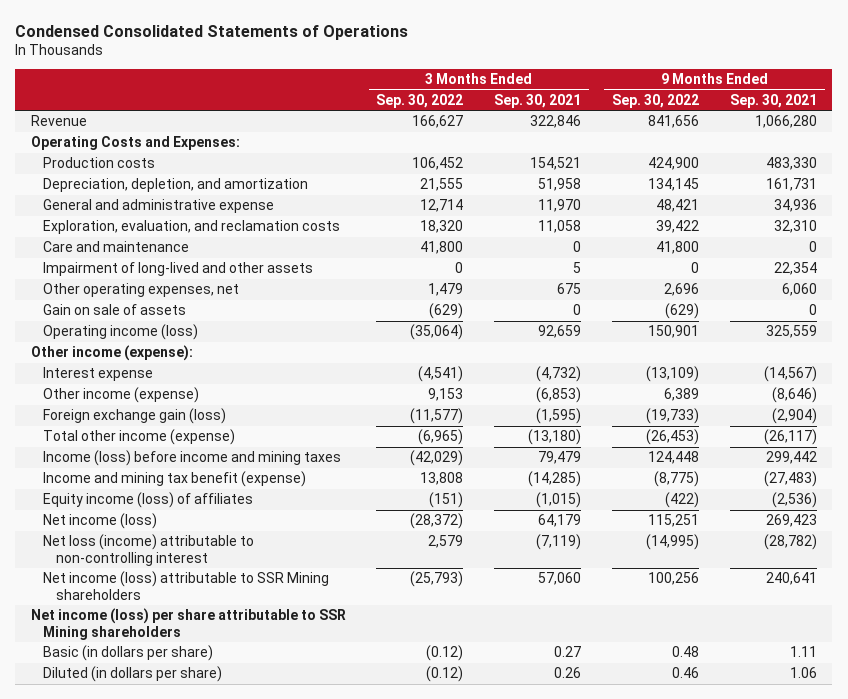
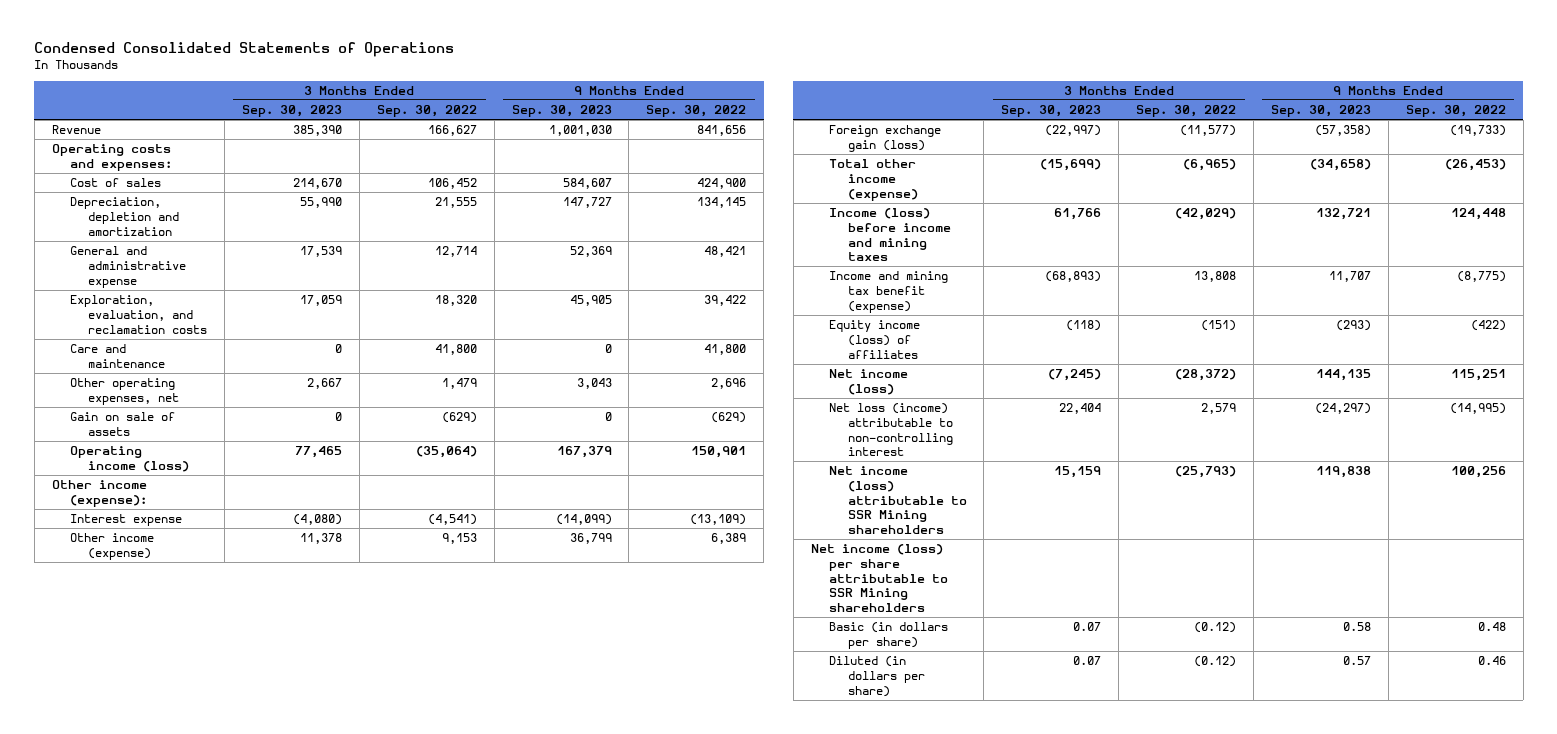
- | 3 Months Ended Sep. 30, 2022 | 3 Months Ended Sep. 30, 2021 | 9 Months Ended Sep. 30, 2022 | 9 Months Ended Sep. 30, 2021
+ | 3 Months Ended Sep. 30, 2023 | 3 Months Ended Sep. 30, 2022 | 9 Months Ended Sep. 30, 2023 | 9 Months Ended Sep. 30, 2022
- Operating Costs and Expenses:
- Production costs | 106,452 | 154,521 | 424,900 | 483,330
- Depreciation, depletion, and amortization | 21,555 | 51,958 | 134,145 | 161,731
+ Operating costs and expenses:
+ Cost of sales | 214,670 | 106,452 | 584,607 | 424,900
+ Depreciation, depletion and amortization | 55,990 | 21,555 | 147,727 | 134,145
- Impairment of long-lived and other assets | 0 | 5 | 0 | 22,354

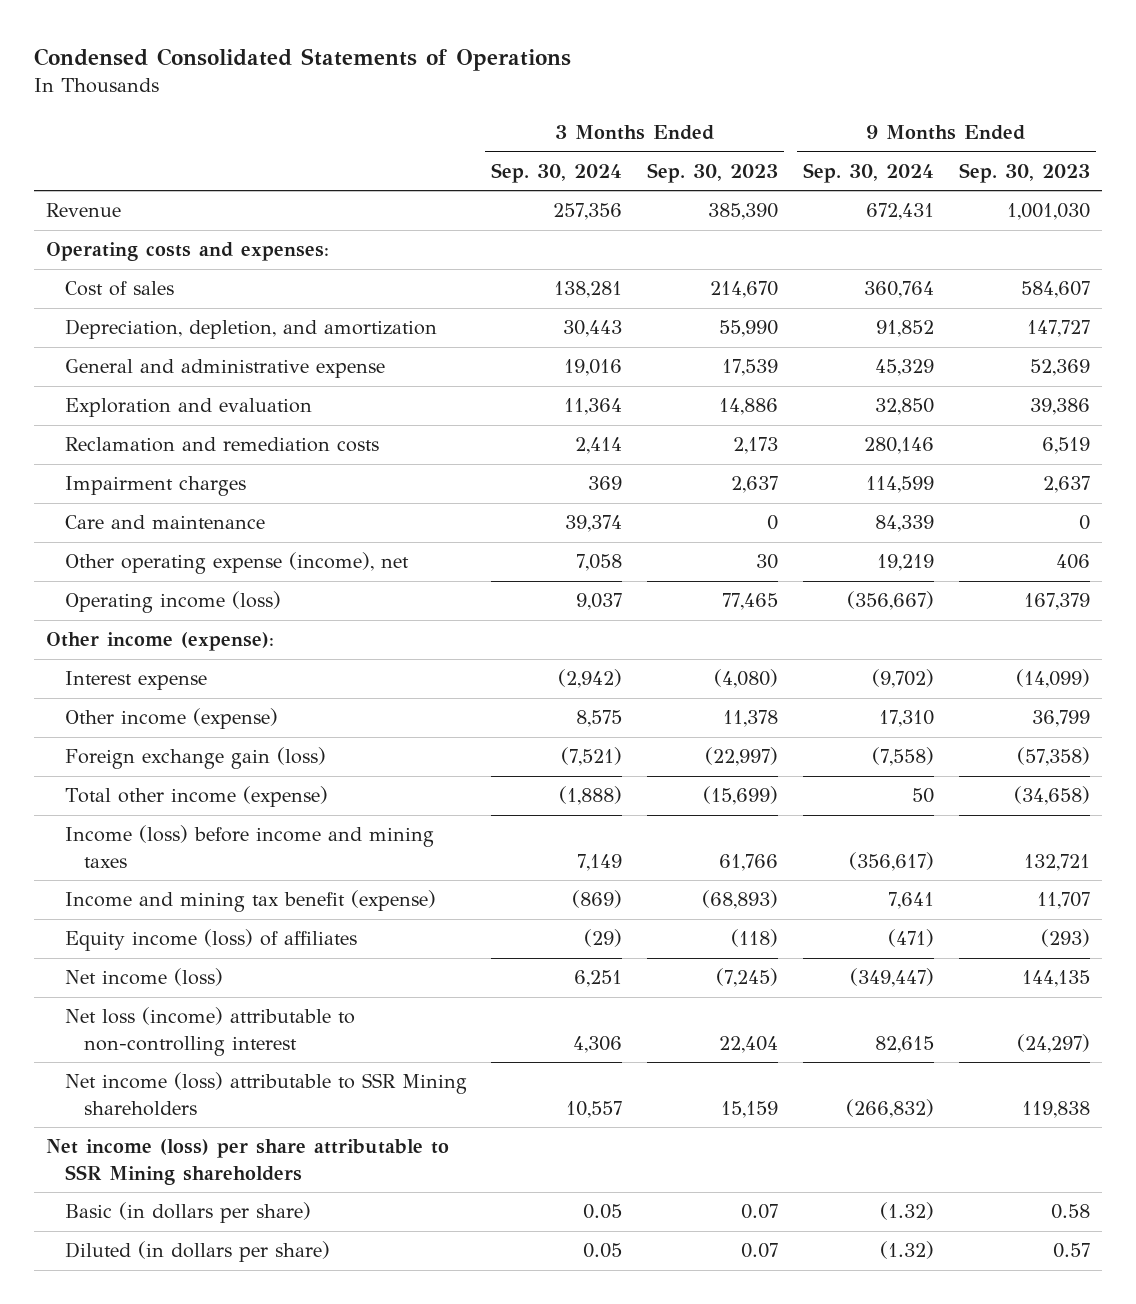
- | 3 Months Ended Sep. 30, 2023 | 3 Months Ended Sep. 30, 2022 | 9 Months Ended Sep. 30, 2023 | 9 Months Ended Sep. 30, 2022
+ | 3 Months Ended Sep. 30, 2024 | 3 Months Ended Sep. 30, 2023 | 9 Months Ended Sep. 30, 2024 | 9 Months Ended Sep. 30, 2023
- Depreciation, depletion and amortization | 55,990 | 21,555 | 147,727 | 134,145
+ Depreciation, depletion, and amortization | 30,443 | 55,990 | 91,852 | 147,727
- Exploration, evaluation, and reclamation costs | 17,059 | 18,320 | 45,905 | 39,422
+ Exploration and evaluation | 11,364 | 14,886 | 32,850 | 39,386
+ Reclamation and remediation costs | 2,414 | 2,173 | 280,146 | 6,519
+ Impairment charges | 369 | 2,637 | 114,599 | 2,637
- Other operating expenses, net | 2,667 | 1,479 | 3,043 | 2,696
- Gain on sale of assets | 0 | (629) | 0 | (629)
+ Other operating expense (income), net | 7,058 | 30 | 19,219 | 406

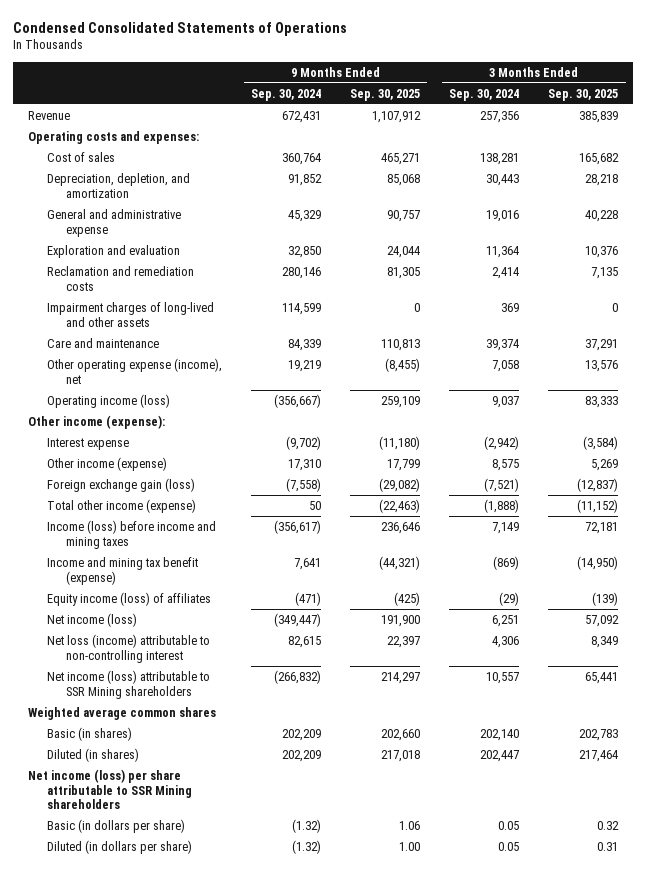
- | 3 Months Ended Sep. 30, 2024 | 3 Months Ended Sep. 30, 2023 | 9 Months Ended Sep. 30, 2024 | 9 Months Ended Sep. 30, 2023
+ | 9 Months Ended Sep. 30, 2024 | 9 Months Ended Sep. 30, 2025 | 3 Months Ended Sep. 30, 2024 | 3 Months Ended Sep. 30, 2025
- Impairment charges | 369 | 2,637 | 114,599 | 2,637
+ Impairment charges of long-lived and other assets | 114,599 | 0 | 369 | 0
+ Weighted average common shares
+ Basic (in shares) | 202,209 | 202,660 | 202,140 | 202,783
+ Diluted (in shares) | 202,209 | 217,018 | 202,447 | 217,464

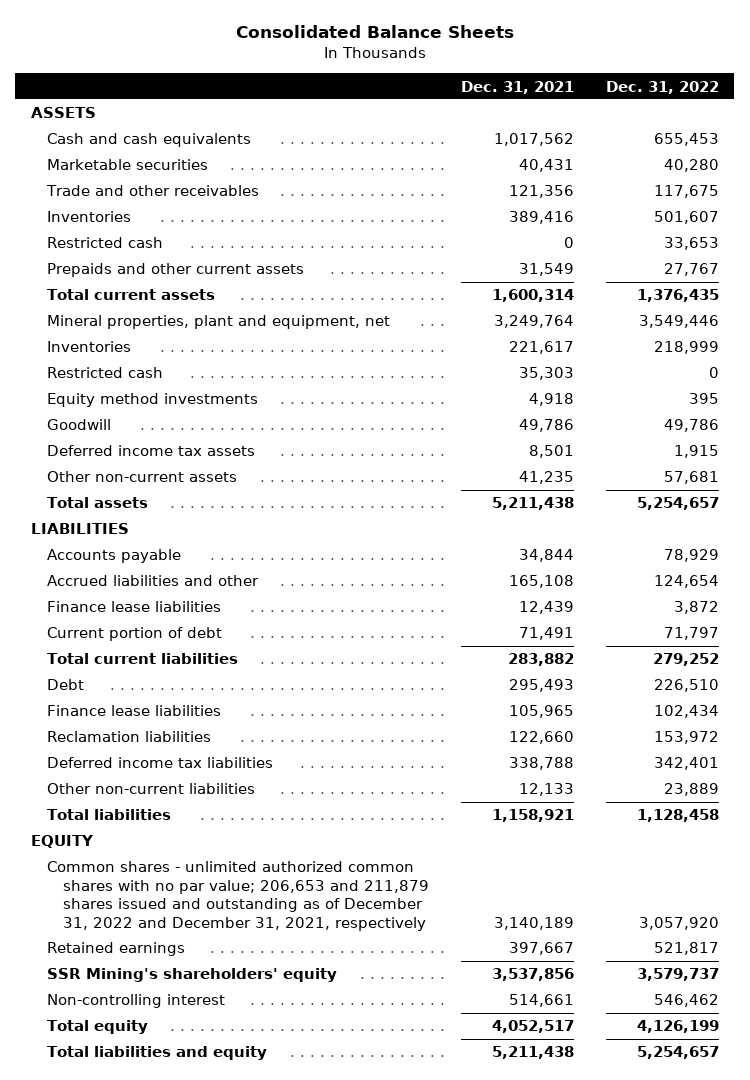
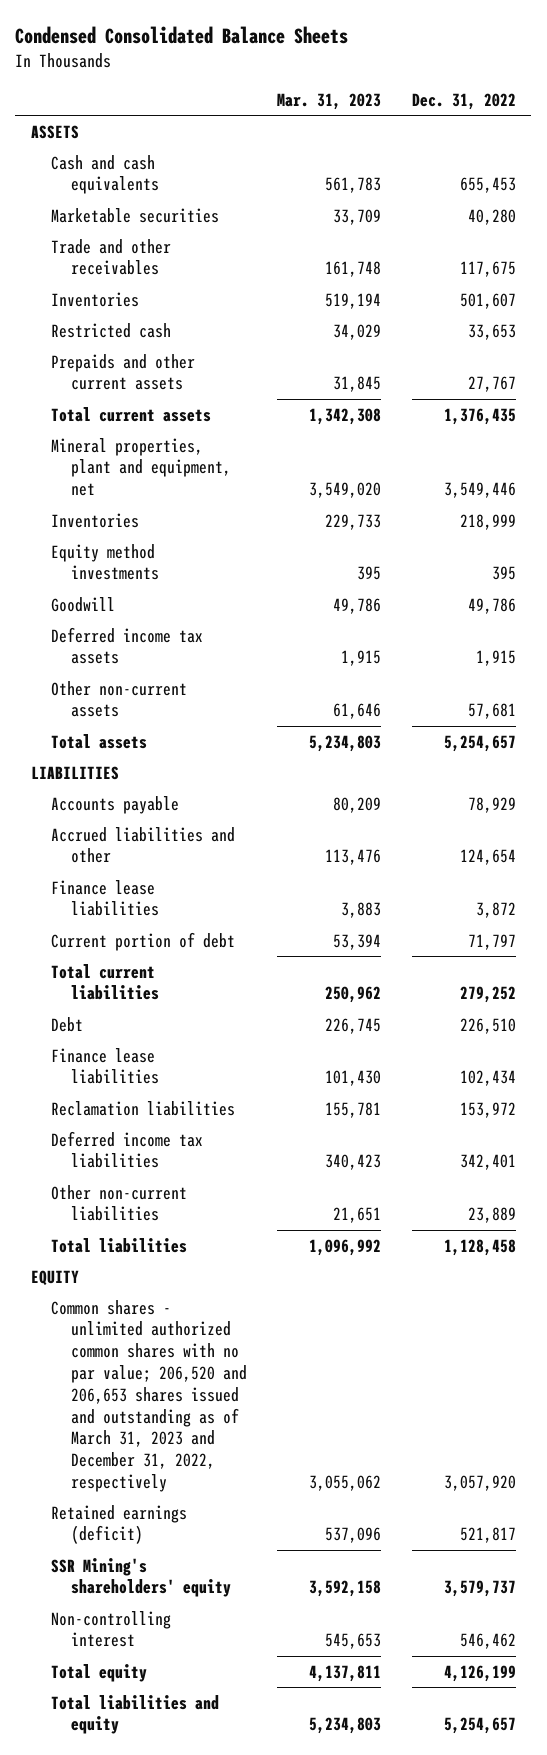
- Consolidated Balance Sheets
+ Condensed Consolidated Balance Sheets
- | Dec. 31, 2021 | Dec. 31, 2022
+ | Mar. 31, 2023 | Dec. 31, 2022
- Restricted cash | 35,303 | 0
- Common shares - unlimited authorized common shares with no par value; 206,653 and 211,879 shares issued and outstanding as of December 31, 2022 and December 31, 2021, respectively | 3,140,189 | 3,057,920
- Retained earnings | 397,667 | 521,817
+ Common shares - unlimited authorized common shares with no par value; 206,520 and 206,653 shares issued and outstanding as of March 31, 2023 and December 31, 2022, respectively | 3,055,062 | 3,057,920
+ Retained earnings (deficit) | 537,096 | 521,817

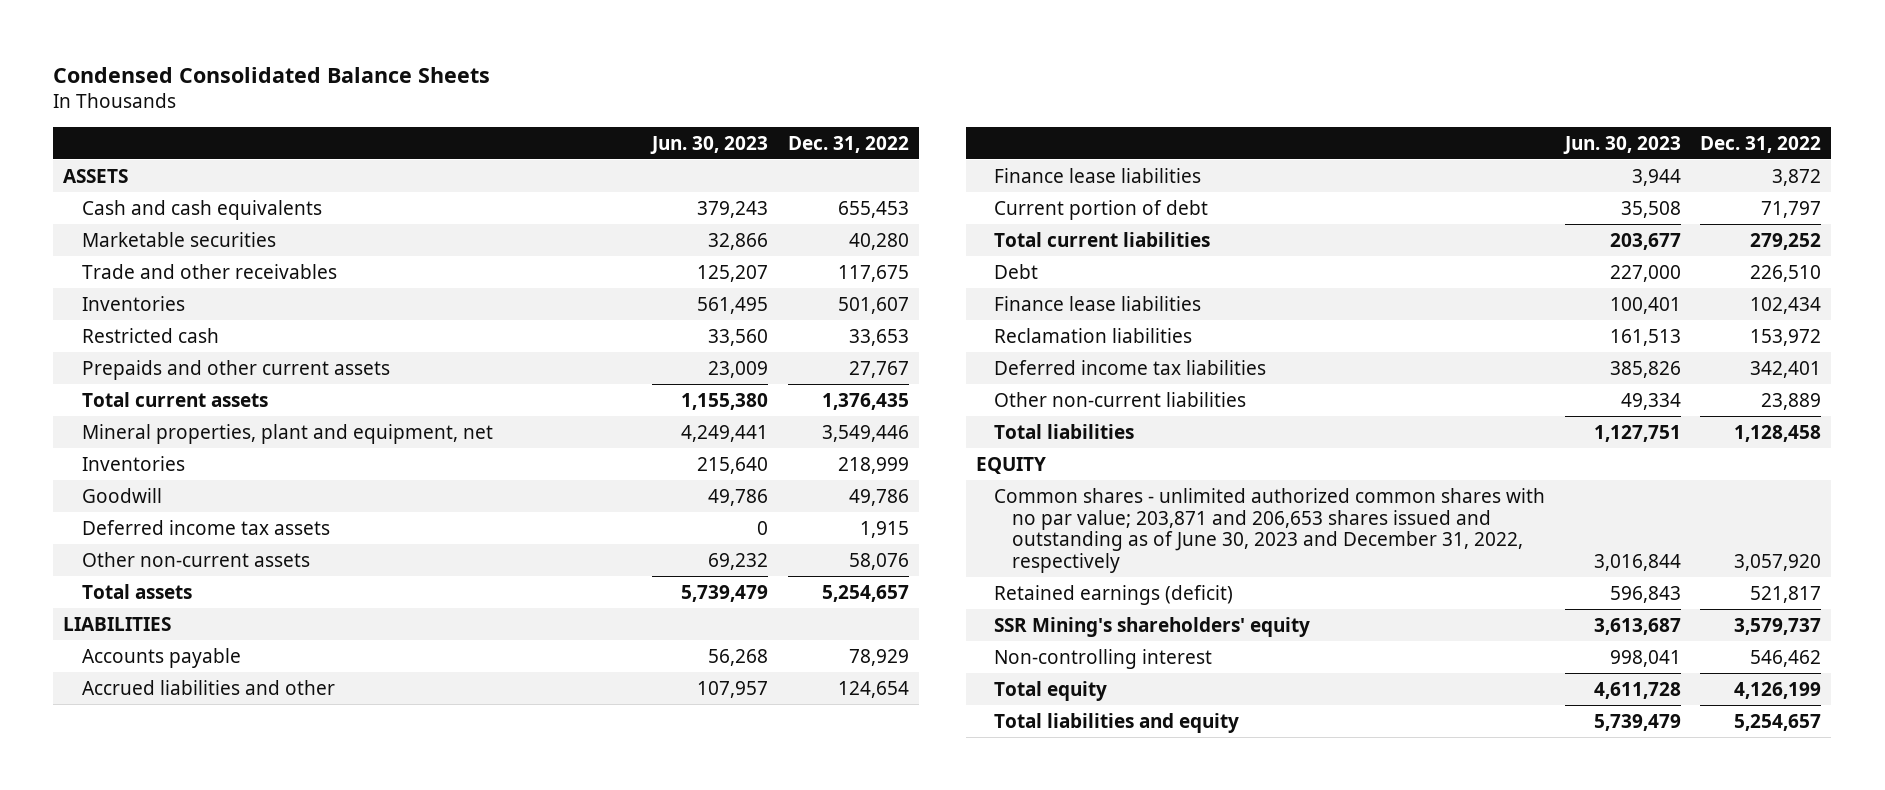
- | Mar. 31, 2023 | Dec. 31, 2022
+ | Jun. 30, 2023 | Dec. 31, 2022
- Equity method investments | 395 | 395
- Other non-current assets | 61,646 | 57,681
+ Other non-current assets | 69,232 | 58,076
- Common shares - unlimited authorized common shares with no par value; 206,520 and 206,653 shares issued and outstanding as of March 31, 2023 and December 31, 2022, respectively | 3,055,062 | 3,057,920
+ Common shares - unlimited authorized common shares with no par value; 203,871 and 206,653 shares issued and outstanding as of June 30, 2023 and December 31, 2022, respectively | 3,016,844 | 3,057,920

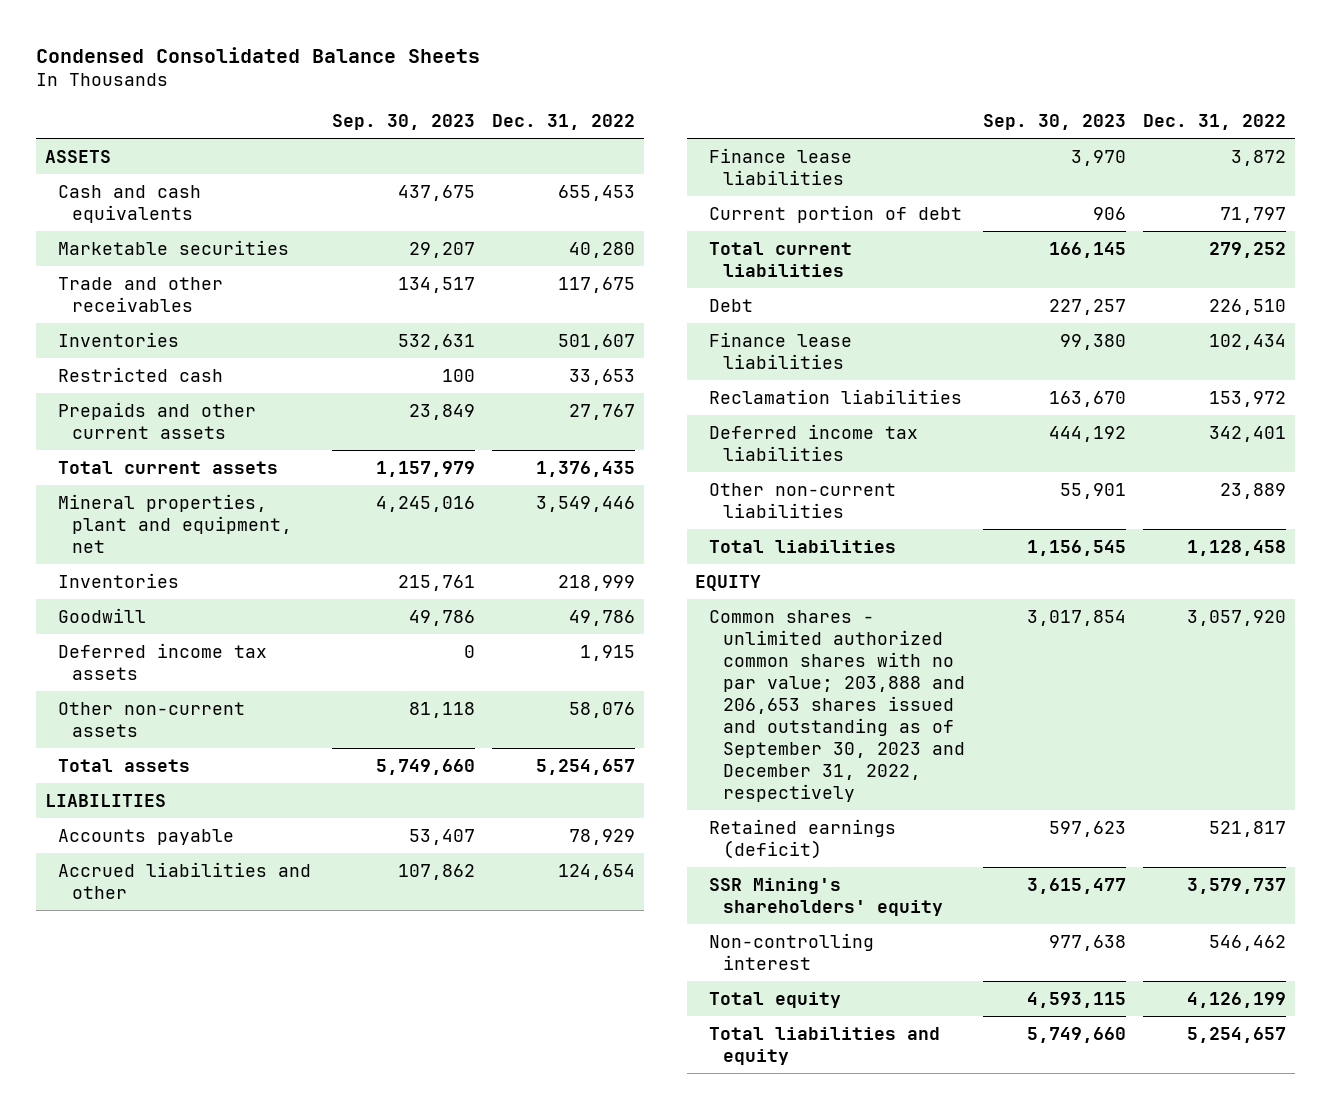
- | Jun. 30, 2023 | Dec. 31, 2022
+ | Sep. 30, 2023 | Dec. 31, 2022
- Common shares - unlimited authorized common shares with no par value; 203,871 and 206,653 shares issued and outstanding as of June 30, 2023 and December 31, 2022, respectively | 3,016,844 | 3,057,920
+ Common shares - unlimited authorized common shares with no par value; 203,888 and 206,653 shares issued and outstanding as of September 30, 2023 and December 31, 2022, respectively | 3,017,854 | 3,057,920

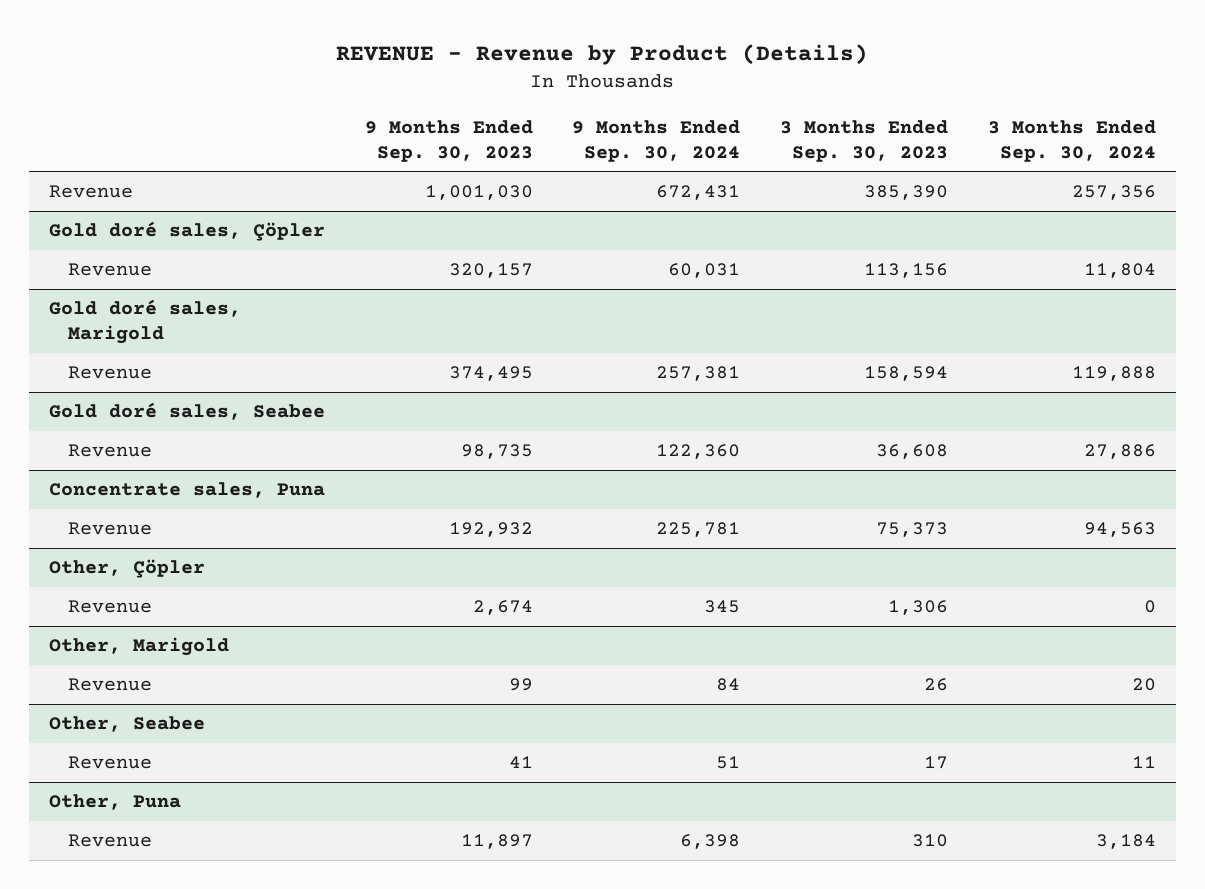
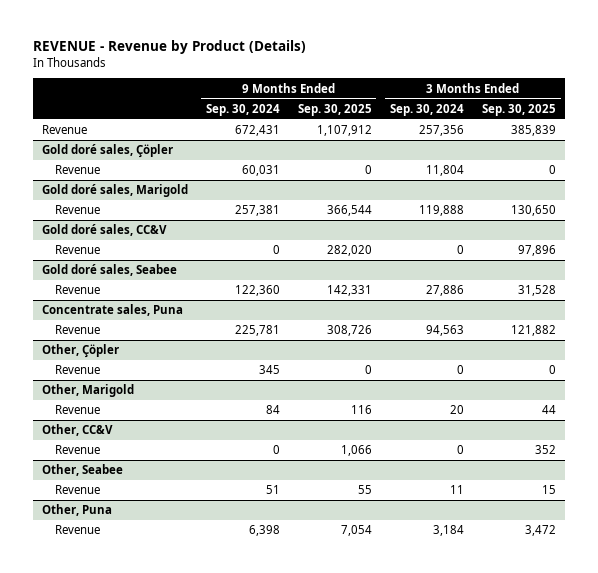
- | 9 Months Ended Sep. 30, 2023 | 9 Months Ended Sep. 30, 2024 | 3 Months Ended Sep. 30, 2023 | 3 Months Ended Sep. 30, 2024
+ | 9 Months Ended Sep. 30, 2024 | 9 Months Ended Sep. 30, 2025 | 3 Months Ended Sep. 30, 2024 | 3 Months Ended Sep. 30, 2025
+ Gold doré sales, CC&V
+ Revenue | 0 | 282,020 | 0 | 97,896
+ Other, CC&V
+ Revenue | 0 | 1,066 | 0 | 352

